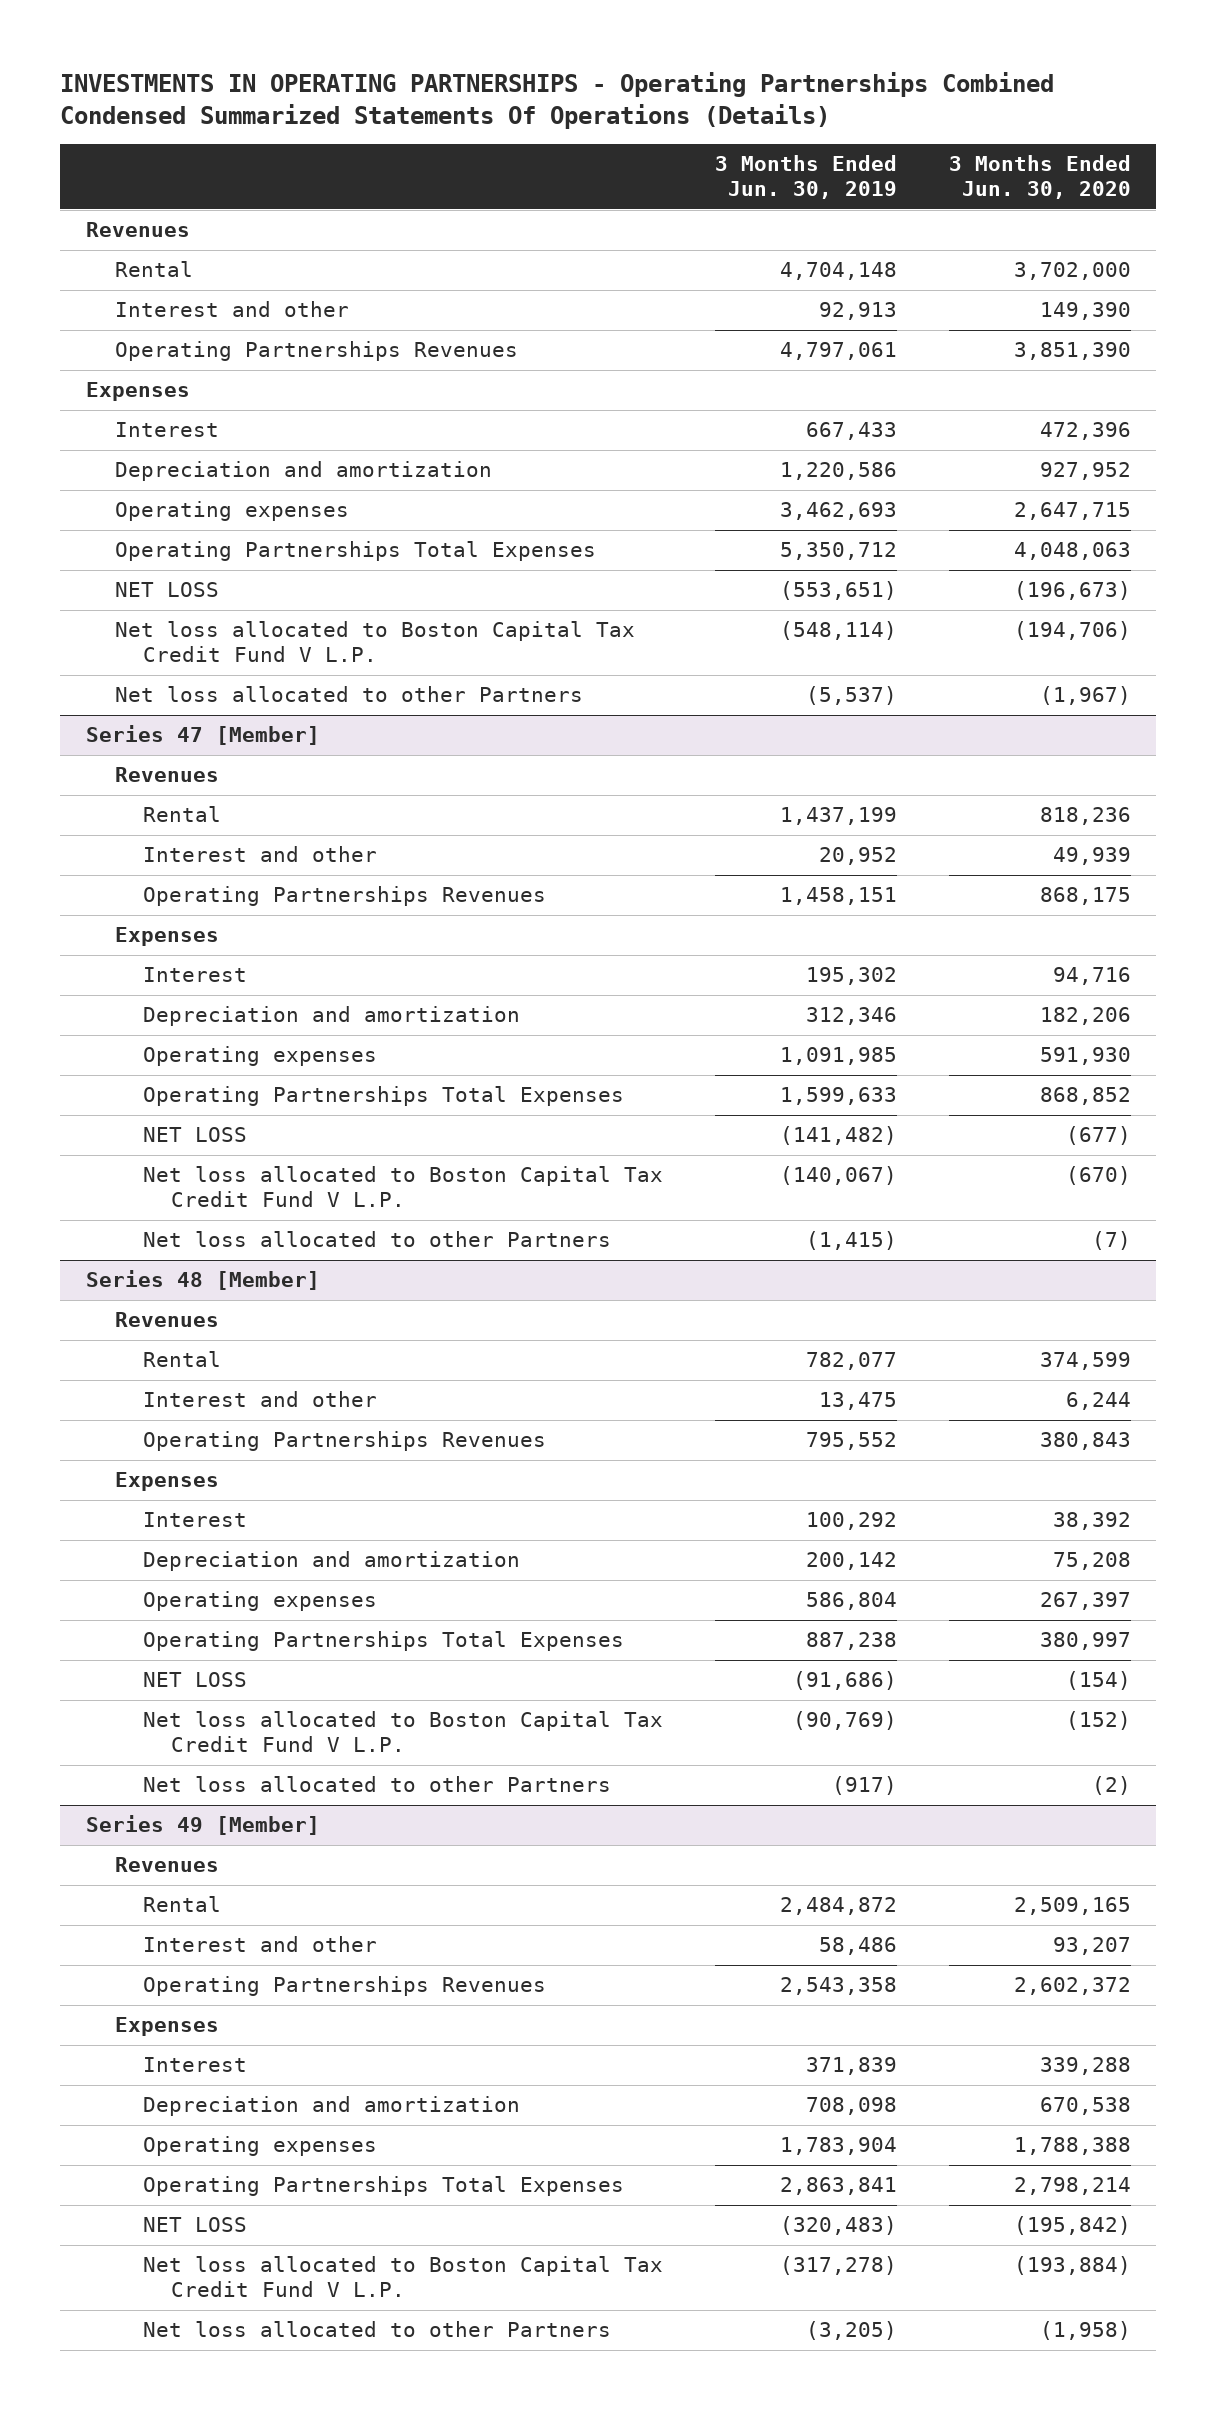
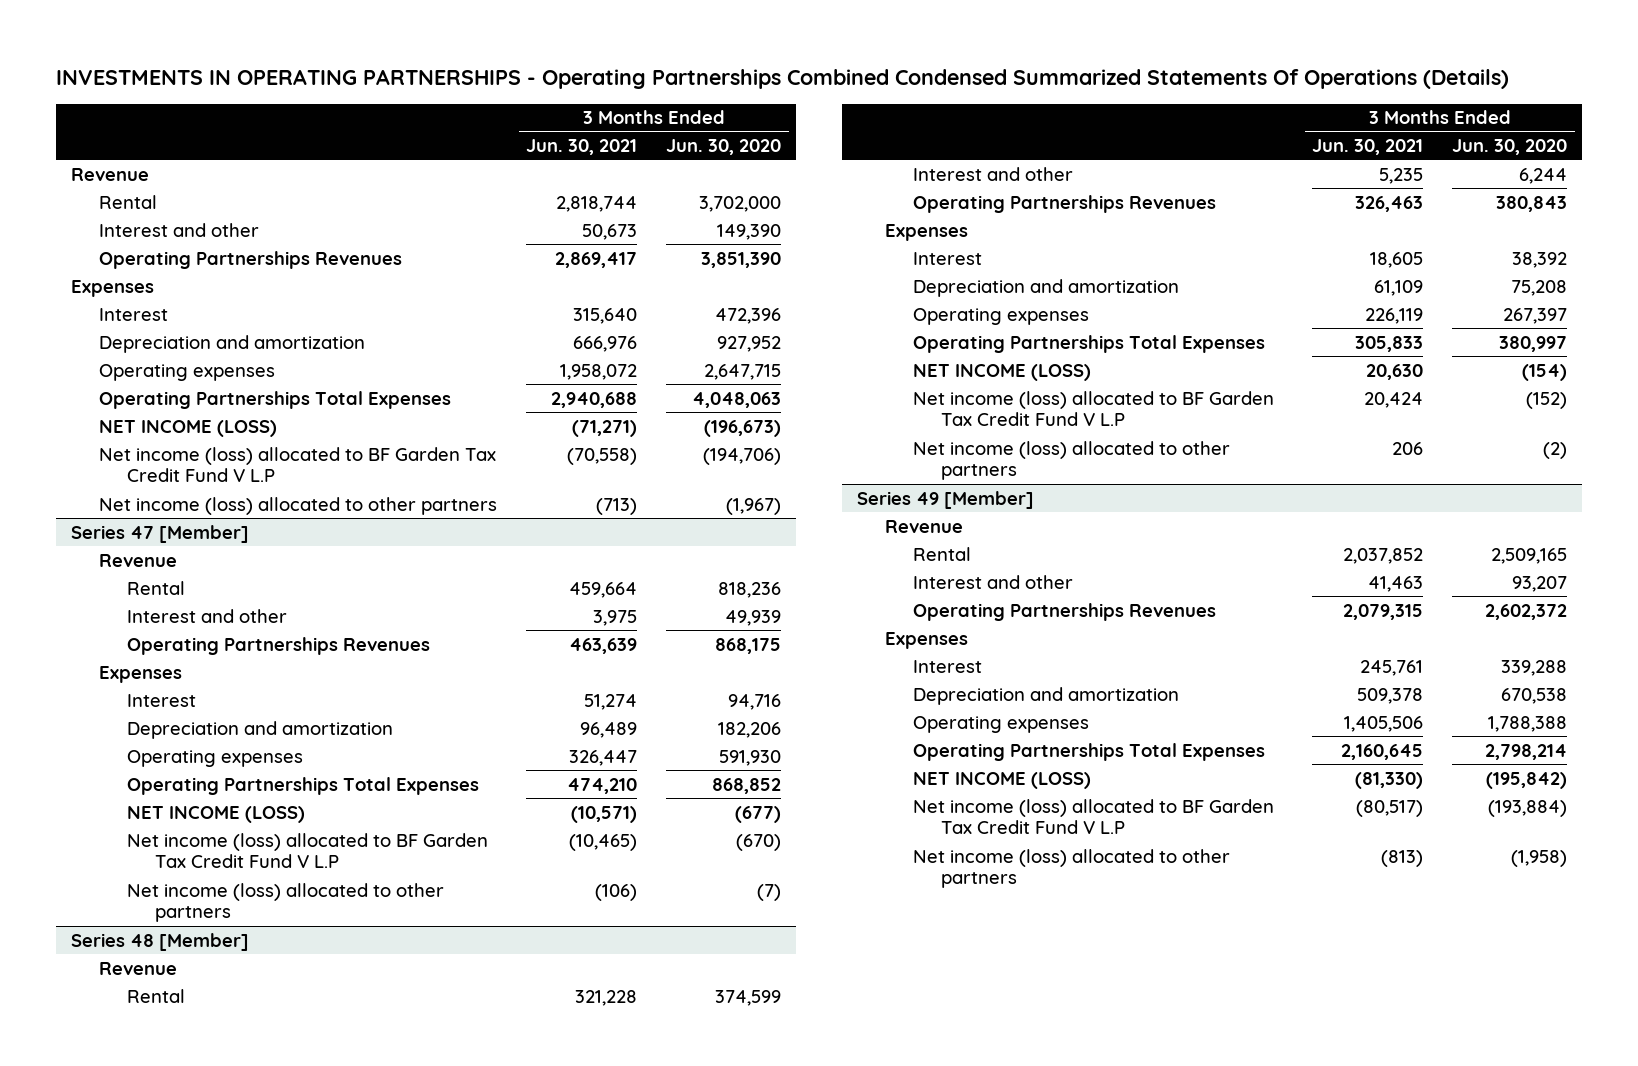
- | 3 Months Ended Jun. 30, 2019 | 3 Months Ended Jun. 30, 2020
+ | 3 Months Ended Jun. 30, 2021 | 3 Months Ended Jun. 30, 2020
- Revenues
+ Revenue
- NET LOSS | (553,651) | (196,673)
- Net loss allocated to Boston Capital Tax Credit Fund V L.P. | (548,114) | (194,706)
- Net loss allocated to other Partners | (5,537) | (1,967)
+ NET INCOME (LOSS) | (71,271) | (196,673)
+ Net income (loss) allocated to BF Garden Tax Credit Fund V L.P | (70,558) | (194,706)
+ Net income (loss) allocated to other partners | (713) | (1,967)
@ Series 47 [Member]
- Revenues
+ Revenue
- NET LOSS | (141,482) | (677)
- Net loss allocated to Boston Capital Tax Credit Fund V L.P. | (140,067) | (670)
- Net loss allocated to other Partners | (1,415) | (7)
+ NET INCOME (LOSS) | (10,571) | (677)
+ Net income (loss) allocated to BF Garden Tax Credit Fund V L.P | (10,465) | (670)
+ Net income (loss) allocated to other partners | (106) | (7)
@ Series 48 [Member]
- Revenues
+ Revenue
- NET LOSS | (91,686) | (154)
- Net loss allocated to Boston Capital Tax Credit Fund V L.P. | (90,769) | (152)
- Net loss allocated to other Partners | (917) | (2)
+ NET INCOME (LOSS) | 20,630 | (154)
+ Net income (loss) allocated to BF Garden Tax Credit Fund V L.P | 20,424 | (152)
+ Net income (loss) allocated to other partners | 206 | (2)
@ Series 49 [Member]
- Revenues
+ Revenue
- NET LOSS | (320,483) | (195,842)
- Net loss allocated to Boston Capital Tax Credit Fund V L.P. | (317,278) | (193,884)
- Net loss allocated to other Partners | (3,205) | (1,958)
+ NET INCOME (LOSS) | (81,330) | (195,842)
+ Net income (loss) allocated to BF Garden Tax Credit Fund V L.P | (80,517) | (193,884)
+ Net income (loss) allocated to other partners | (813) | (1,958)

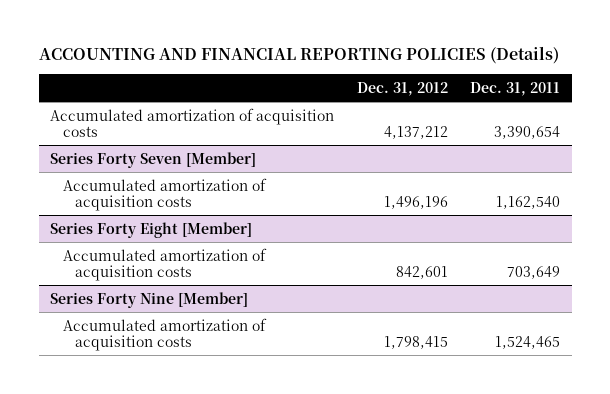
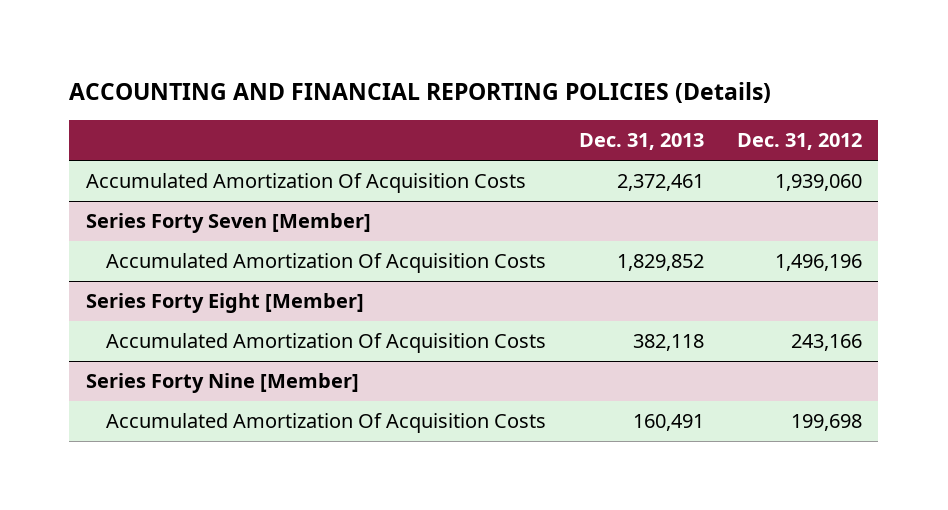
- | Dec. 31, 2012 | Dec. 31, 2011
+ | Dec. 31, 2013 | Dec. 31, 2012
- Accumulated amortization of acquisition costs | 4,137,212 | 3,390,654
+ Accumulated Amortization Of Acquisition Costs | 2,372,461 | 1,939,060
@ Series Forty Seven [Member]
- Accumulated amortization of acquisition costs | 1,496,196 | 1,162,540
+ Accumulated Amortization Of Acquisition Costs | 1,829,852 | 1,496,196
@ Series Forty Eight [Member]
- Accumulated amortization of acquisition costs | 842,601 | 703,649
+ Accumulated Amortization Of Acquisition Costs | 382,118 | 243,166
@ Series Forty Nine [Member]
- Accumulated amortization of acquisition costs | 1,798,415 | 1,524,465
+ Accumulated Amortization Of Acquisition Costs | 160,491 | 199,698

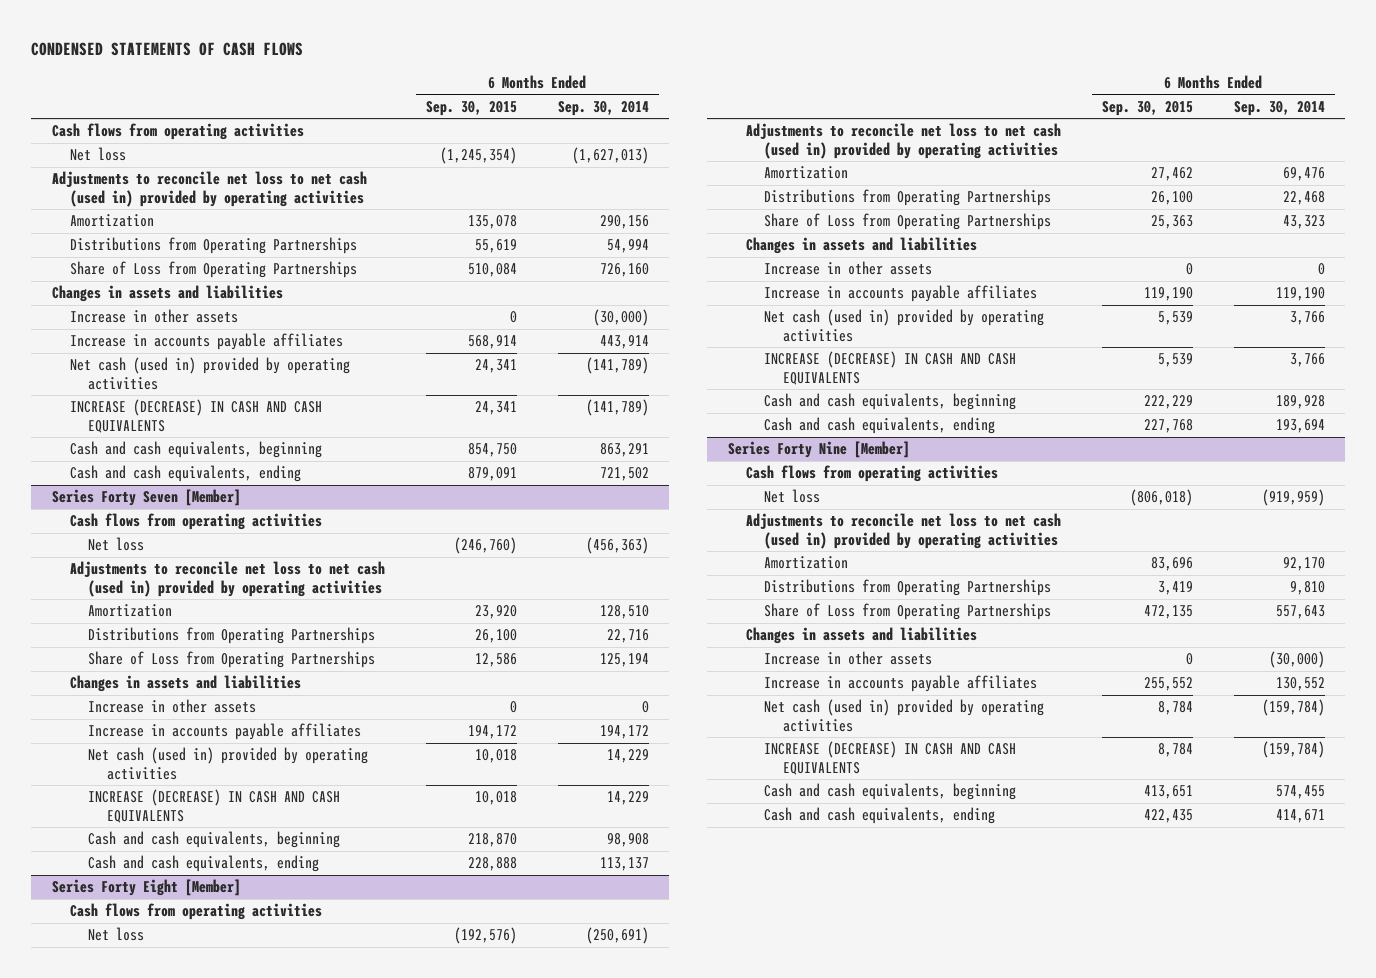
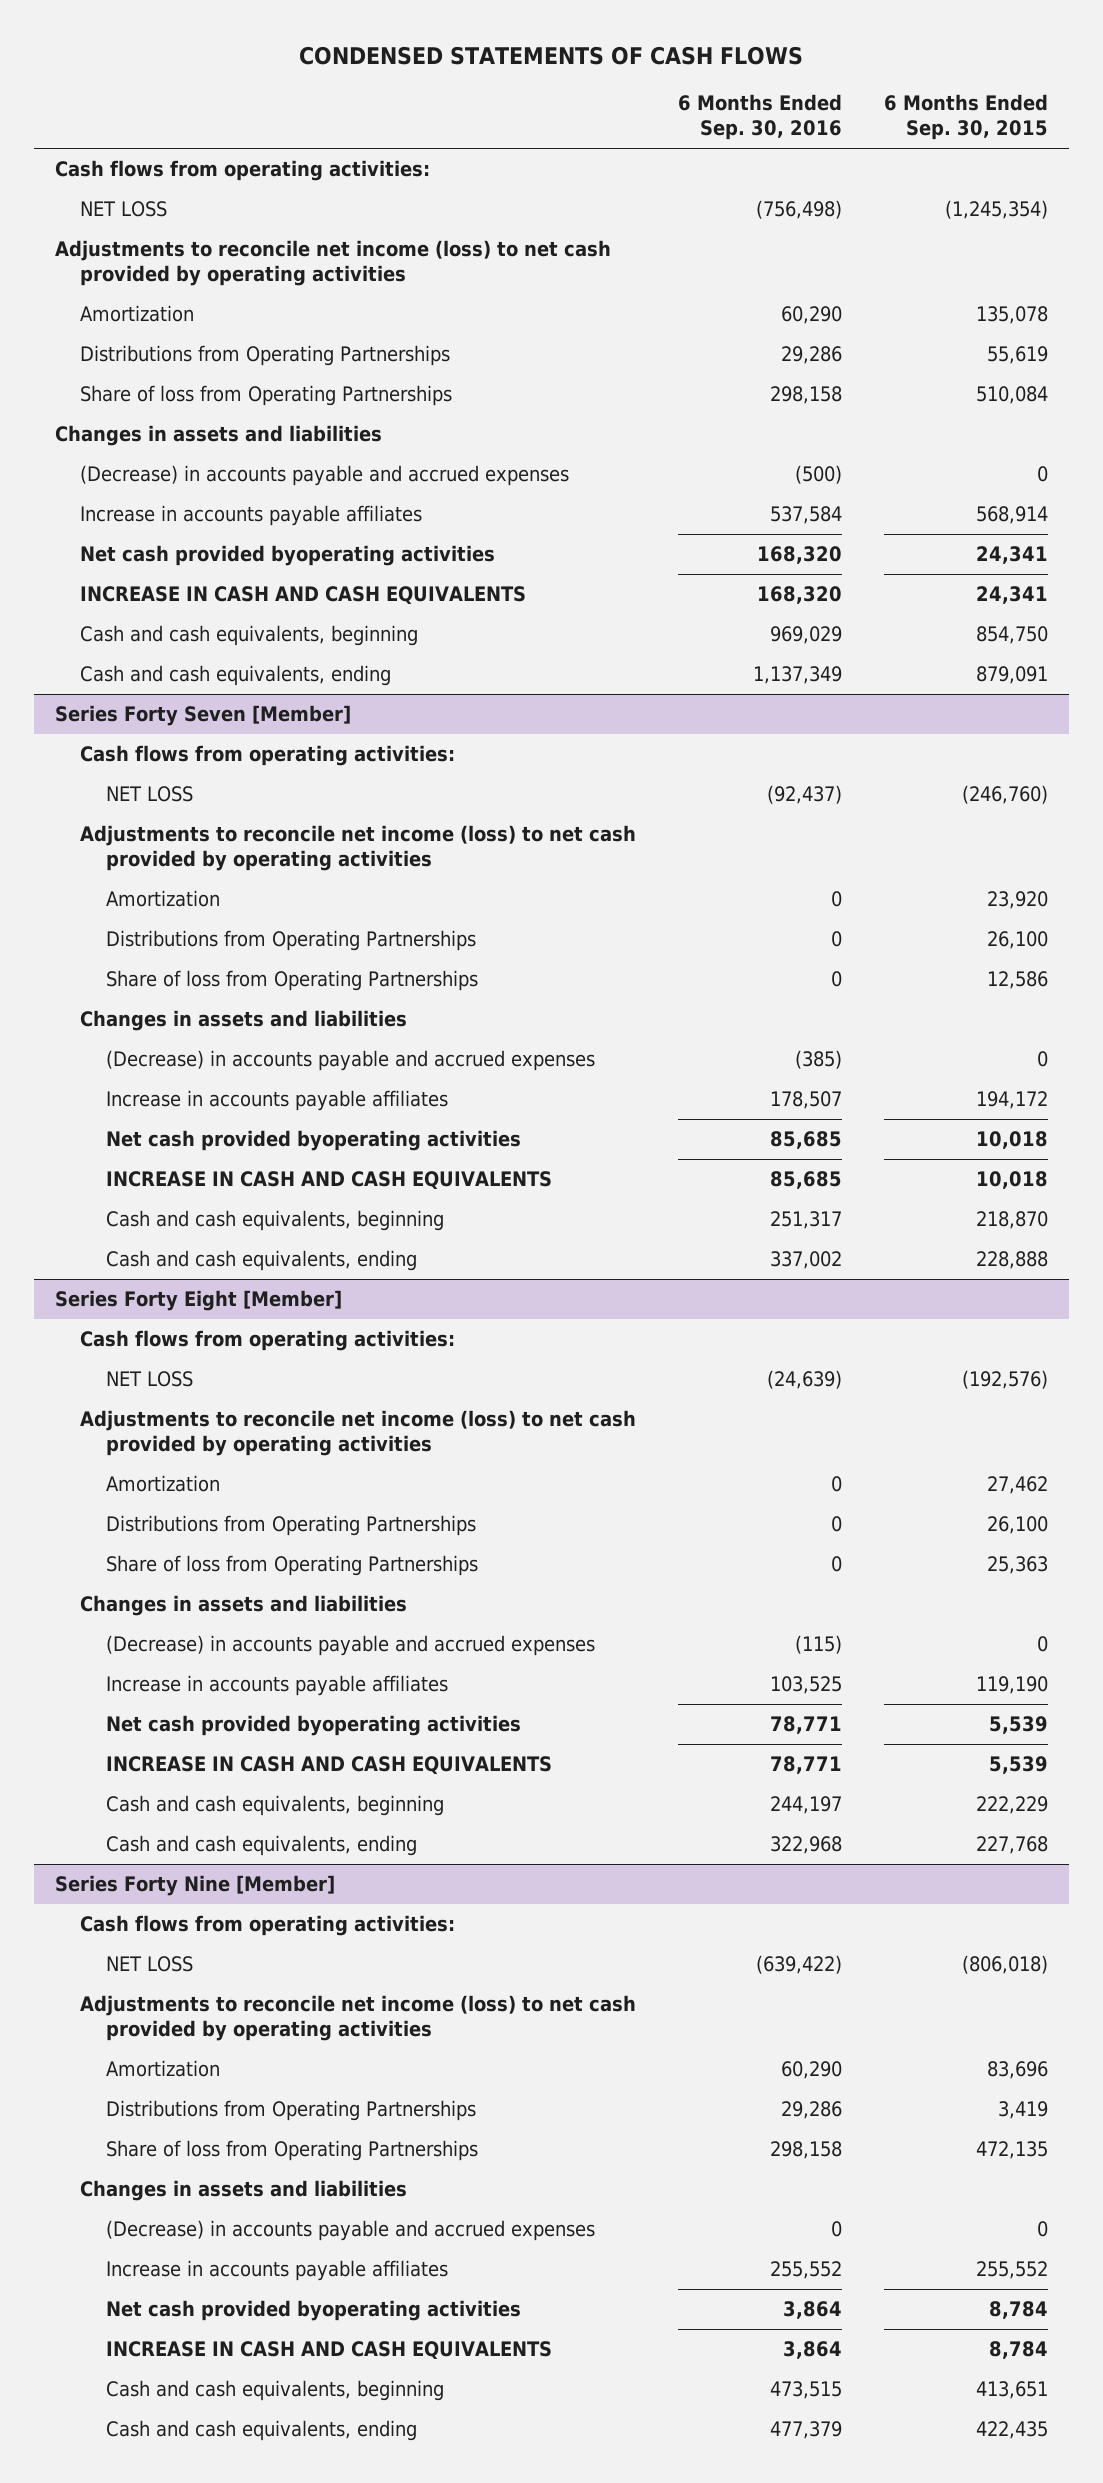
- | 6 Months Ended Sep. 30, 2015 | 6 Months Ended Sep. 30, 2014
+ | 6 Months Ended Sep. 30, 2016 | 6 Months Ended Sep. 30, 2015
- Cash flows from operating activities
- Net loss | (1,245,354) | (1,627,013)
- Adjustments to reconcile net loss to net cash (used in) provided by operating activities
+ Cash flows from operating activities:
+ NET LOSS | (756,498) | (1,245,354)
+ Adjustments to reconcile net income (loss) to net cash provided by operating activities
- Share of Loss from Operating Partnerships | 510,084 | 726,160
+ Share of loss from Operating Partnerships | 298,158 | 510,084
- Increase in other assets | 0 | (30,000)
+ (Decrease) in accounts payable and accrued expenses | (500) | 0
- Net cash (used in) provided by operating activities | 24,341 | (141,789)
- INCREASE (DECREASE) IN CASH AND CASH EQUIVALENTS | 24,341 | (141,789)
+ Net cash provided byoperating activities | 168,320 | 24,341
+ INCREASE IN CASH AND CASH EQUIVALENTS | 168,320 | 24,341
@ Series Forty Seven [Member]
- Cash flows from operating activities
- Net loss | (246,760) | (456,363)
- Adjustments to reconcile net loss to net cash (used in) provided by operating activities
+ Cash flows from operating activities:
+ NET LOSS | (92,437) | (246,760)
+ Adjustments to reconcile net income (loss) to net cash provided by operating activities
- Share of Loss from Operating Partnerships | 12,586 | 125,194
+ Share of loss from Operating Partnerships | 0 | 12,586
- Increase in other assets | 0 | 0
+ (Decrease) in accounts payable and accrued expenses | (385) | 0
- Net cash (used in) provided by operating activities | 10,018 | 14,229
- INCREASE (DECREASE) IN CASH AND CASH EQUIVALENTS | 10,018 | 14,229
+ Net cash provided byoperating activities | 85,685 | 10,018
+ INCREASE IN CASH AND CASH EQUIVALENTS | 85,685 | 10,018
@ Series Forty Eight [Member]
- Cash flows from operating activities
- Net loss | (192,576) | (250,691)
- Adjustments to reconcile net loss to net cash (used in) provided by operating activities
+ Cash flows from operating activities:
+ NET LOSS | (24,639) | (192,576)
+ Adjustments to reconcile net income (loss) to net cash provided by operating activities
- Share of Loss from Operating Partnerships | 25,363 | 43,323
+ Share of loss from Operating Partnerships | 0 | 25,363
- Increase in other assets | 0 | 0
+ (Decrease) in accounts payable and accrued expenses | (115) | 0
- Net cash (used in) provided by operating activities | 5,539 | 3,766
- INCREASE (DECREASE) IN CASH AND CASH EQUIVALENTS | 5,539 | 3,766
+ Net cash provided byoperating activities | 78,771 | 5,539
+ INCREASE IN CASH AND CASH EQUIVALENTS | 78,771 | 5,539
@ Series Forty Nine [Member]
- Cash flows from operating activities
- Net loss | (806,018) | (919,959)
- Adjustments to reconcile net loss to net cash (used in) provided by operating activities
+ Cash flows from operating activities:
+ NET LOSS | (639,422) | (806,018)
+ Adjustments to reconcile net income (loss) to net cash provided by operating activities
- Share of Loss from Operating Partnerships | 472,135 | 557,643
+ Share of loss from Operating Partnerships | 298,158 | 472,135
- Increase in other assets | 0 | (30,000)
+ (Decrease) in accounts payable and accrued expenses | 0 | 0
- Net cash (used in) provided by operating activities | 8,784 | (159,784)
- INCREASE (DECREASE) IN CASH AND CASH EQUIVALENTS | 8,784 | (159,784)
+ Net cash provided byoperating activities | 3,864 | 8,784
+ INCREASE IN CASH AND CASH EQUIVALENTS | 3,864 | 8,784

